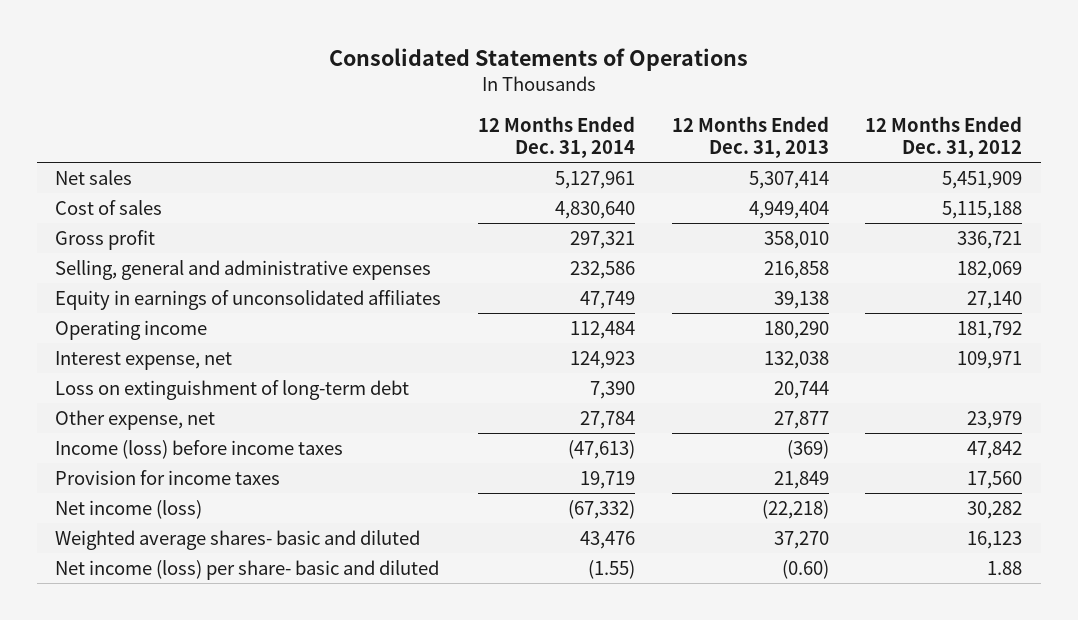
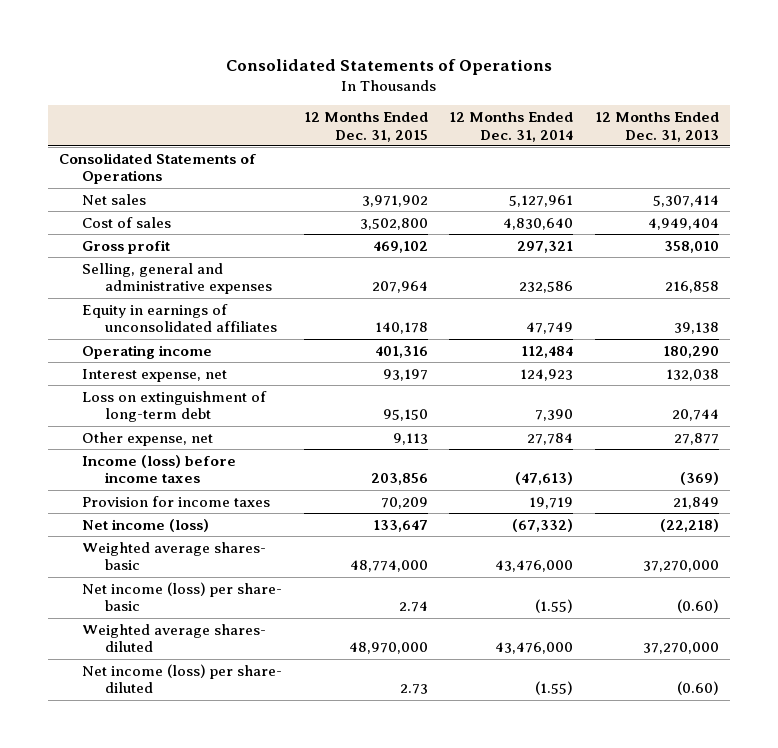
- | 12 Months Ended Dec. 31, 2014 | 12 Months Ended Dec. 31, 2013 | 12 Months Ended Dec. 31, 2012
+ | 12 Months Ended Dec. 31, 2015 | 12 Months Ended Dec. 31, 2014 | 12 Months Ended Dec. 31, 2013
+ Consolidated Statements of Operations
- Weighted average shares- basic and diluted | 43,476 | 37,270 | 16,123
- Net income (loss) per share- basic and diluted | (1.55) | (0.60) | 1.88
+ Weighted average shares- basic | 48,774,000 | 43,476,000 | 37,270,000
+ Net income (loss) per share- basic | 2.74 | (1.55) | (0.60)
+ Weighted average shares- diluted | 48,970,000 | 43,476,000 | 37,270,000
+ Net income (loss) per share- diluted | 2.73 | (1.55) | (0.60)

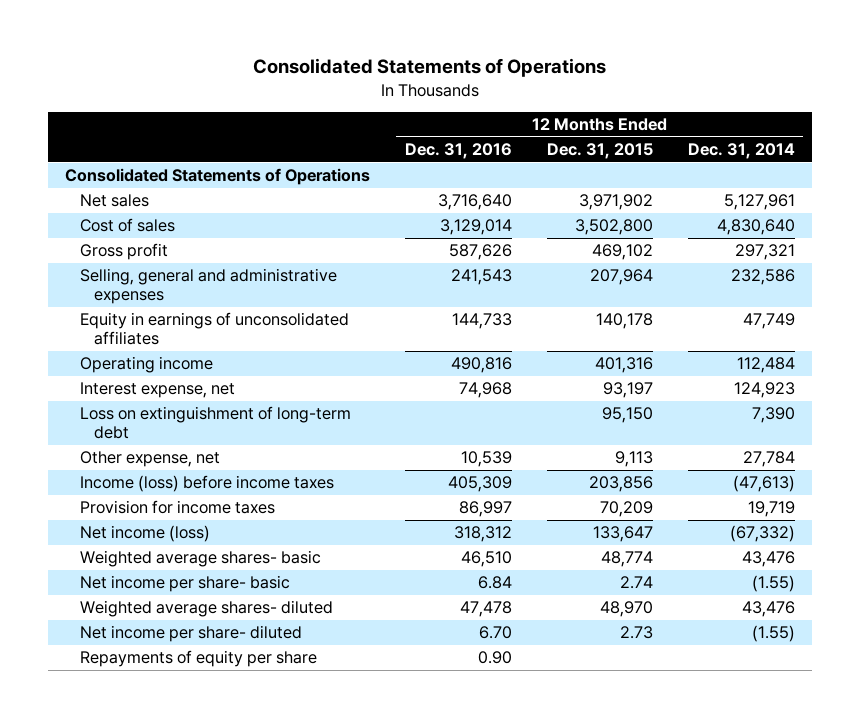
- | 12 Months Ended Dec. 31, 2015 | 12 Months Ended Dec. 31, 2014 | 12 Months Ended Dec. 31, 2013
+ | 12 Months Ended Dec. 31, 2016 | 12 Months Ended Dec. 31, 2015 | 12 Months Ended Dec. 31, 2014
- Weighted average shares- basic | 48,774,000 | 43,476,000 | 37,270,000
- Net income (loss) per share- basic | 2.74 | (1.55) | (0.60)
- Weighted average shares- diluted | 48,970,000 | 43,476,000 | 37,270,000
- Net income (loss) per share- diluted | 2.73 | (1.55) | (0.60)
+ Weighted average shares- basic | 46,510 | 48,774 | 43,476
+ Net income per share- basic | 6.84 | 2.74 | (1.55)
+ Weighted average shares- diluted | 47,478 | 48,970 | 43,476
+ Net income per share- diluted | 6.70 | 2.73 | (1.55)
+ Repayments of equity per share | 0.90 | |

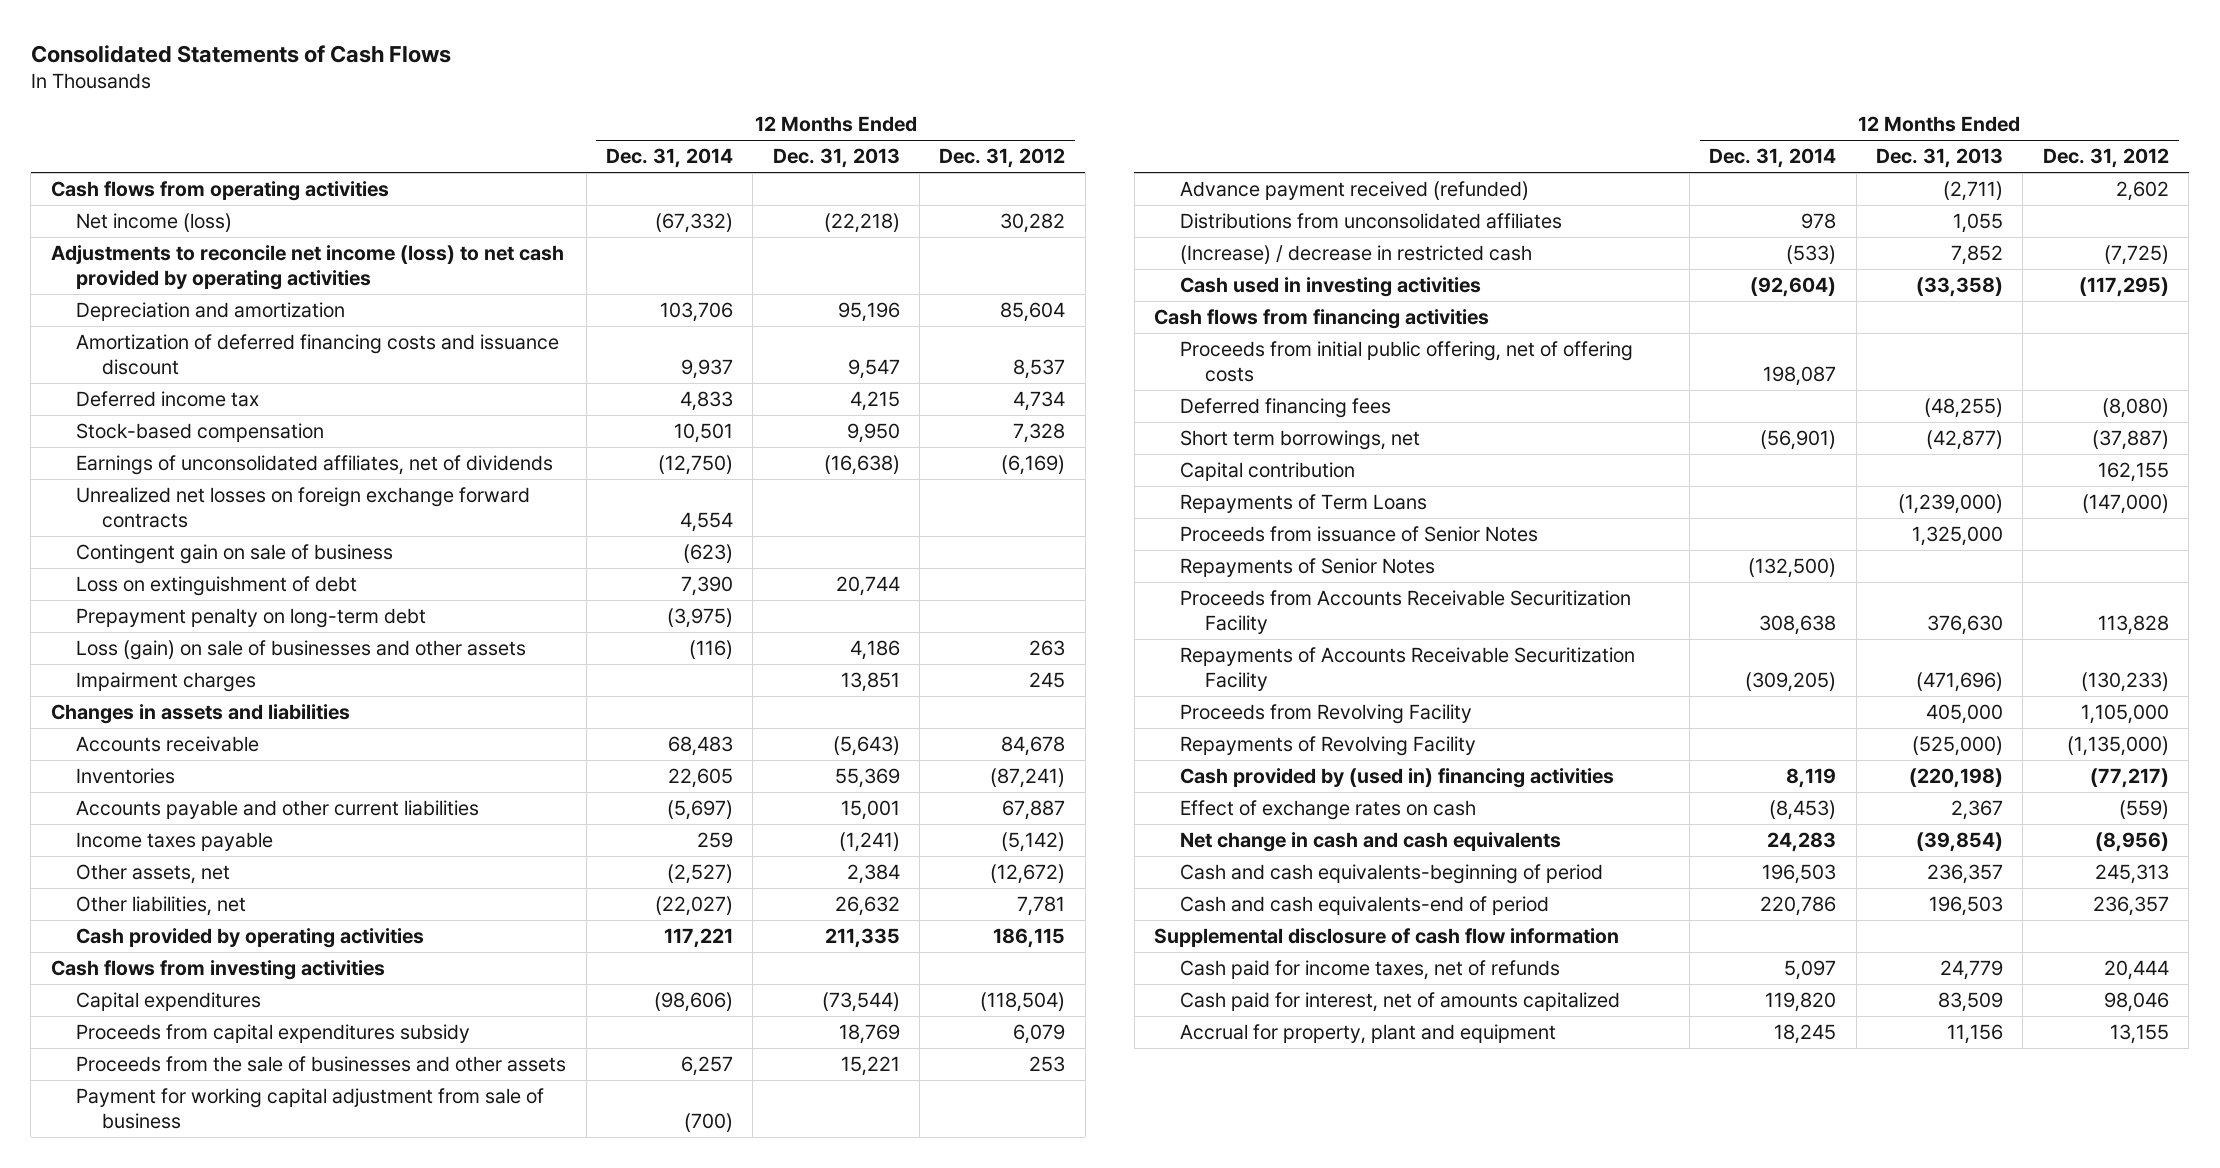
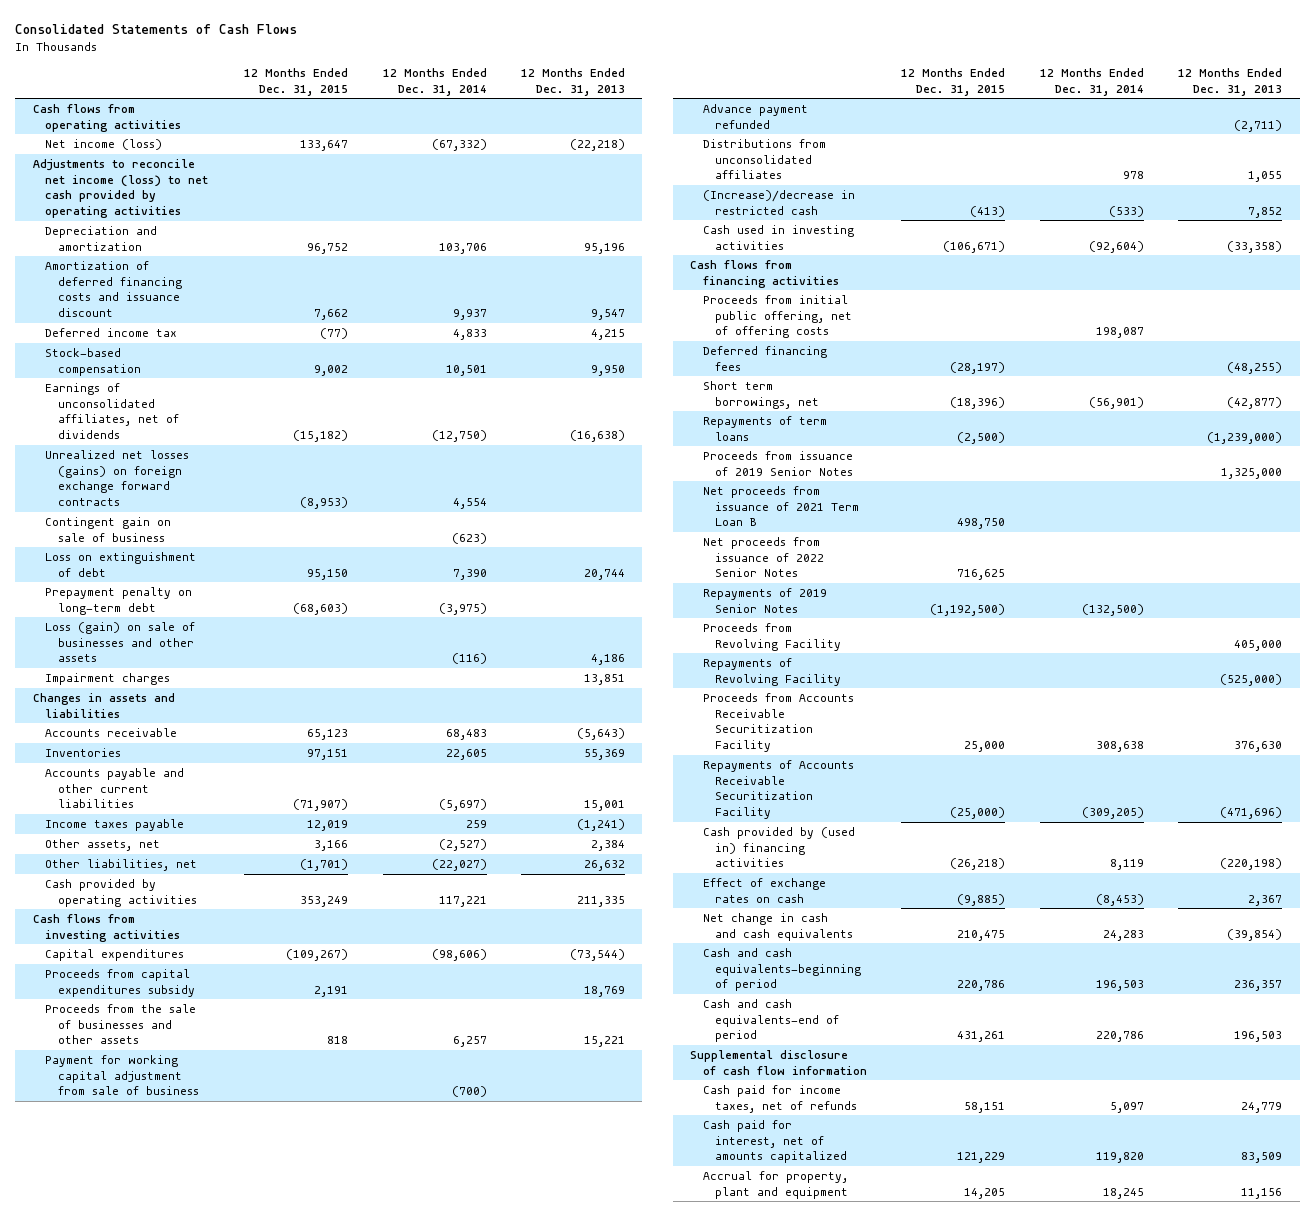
- | 12 Months Ended Dec. 31, 2014 | 12 Months Ended Dec. 31, 2013 | 12 Months Ended Dec. 31, 2012
+ | 12 Months Ended Dec. 31, 2015 | 12 Months Ended Dec. 31, 2014 | 12 Months Ended Dec. 31, 2013
- Unrealized net losses on foreign exchange forward contracts | 4,554 | |
+ Unrealized net losses (gains) on foreign exchange forward contracts | (8,953) | 4,554 |
- Advance payment received (refunded) | | (2,711) | 2,602
+ Advance payment refunded | | | (2,711)
- (Increase) / decrease in restricted cash | (533) | 7,852 | (7,725)
+ (Increase)/decrease in restricted cash | (413) | (533) | 7,852
- Capital contribution | | | 162,155
- Repayments of Term Loans | | (1,239,000) | (147,000)
- Proceeds from issuance of Senior Notes | | 1,325,000 |
- Repayments of Senior Notes | (132,500) | |
+ Repayments of term loans | (2,500) | | (1,239,000)
+ Proceeds from issuance of 2019 Senior Notes | | | 1,325,000
+ Net proceeds from issuance of 2021 Term Loan B | 498,750 | |
+ Net proceeds from issuance of 2022 Senior Notes | 716,625 | |
+ Repayments of 2019 Senior Notes | (1,192,500) | (132,500) |
moved down: Proceeds from Accounts Receivable Securitization Facility | 25,000 | 308,638 | 376,630
moved down: Repayments of Accounts Receivable Securitization Facility | (25,000) | (309,205) | (471,696)

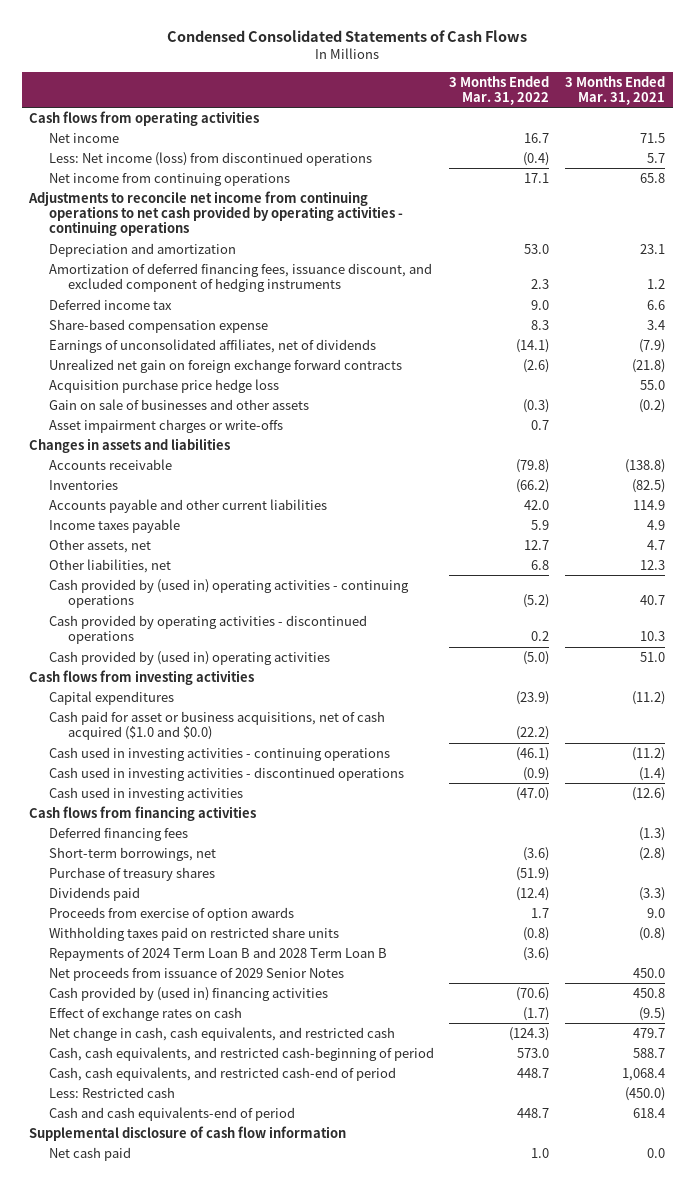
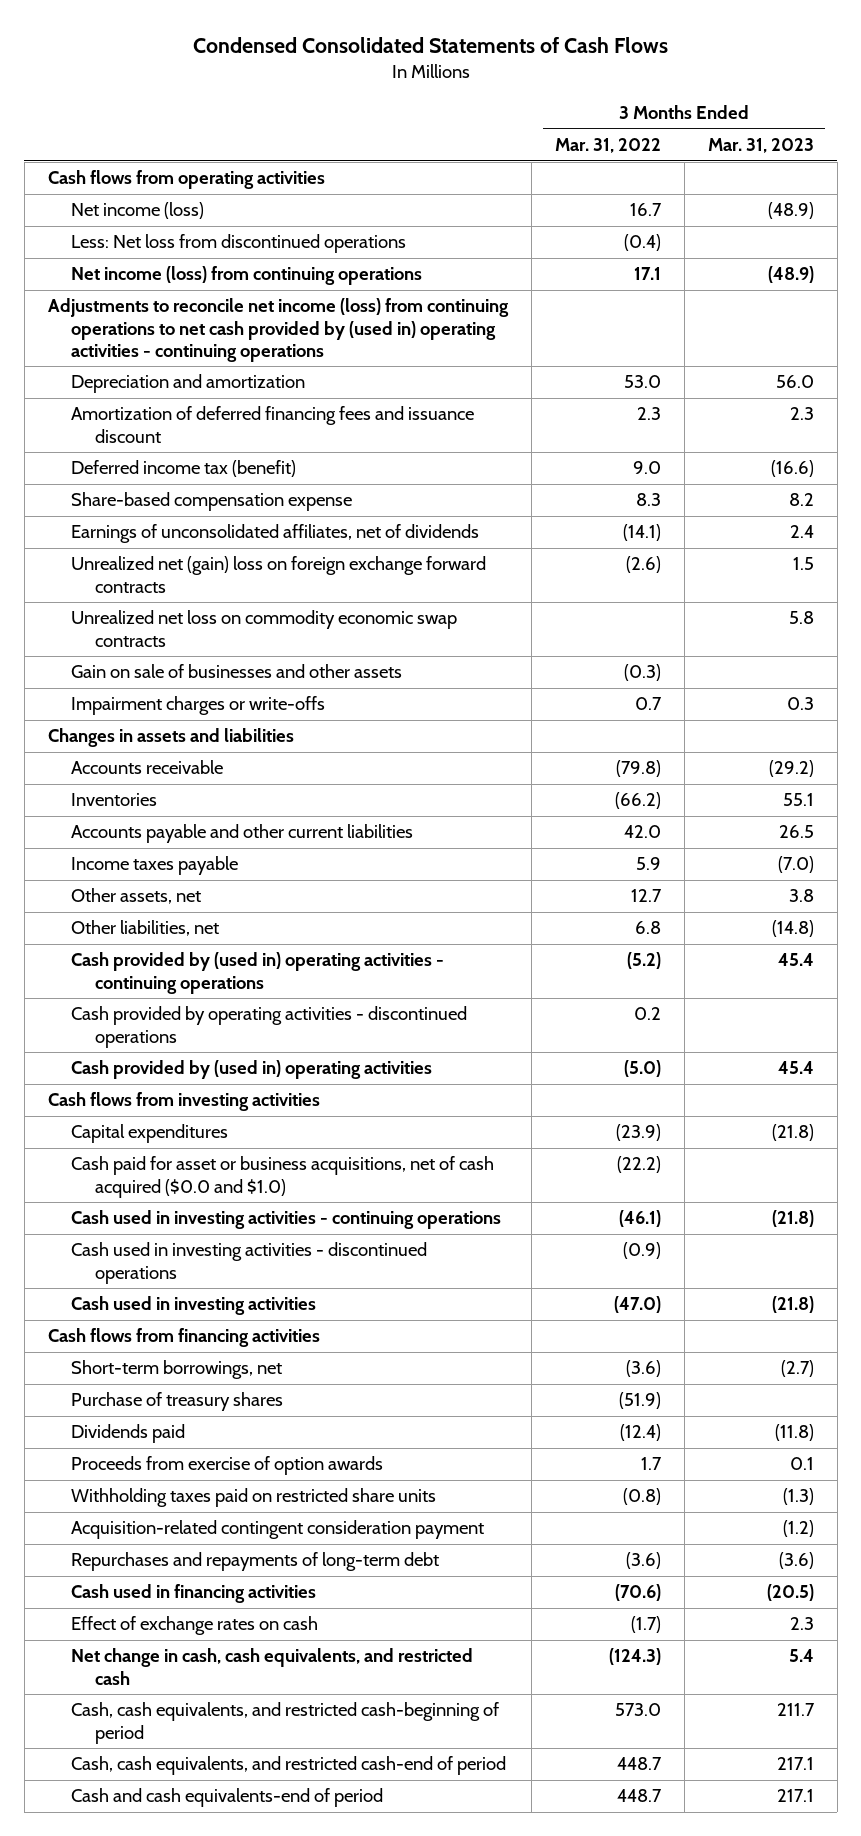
- | 3 Months Ended Mar. 31, 2022 | 3 Months Ended Mar. 31, 2021
+ | 3 Months Ended Mar. 31, 2022 | 3 Months Ended Mar. 31, 2023
- Net income | 16.7 | 71.5
- Less: Net income (loss) from discontinued operations | (0.4) | 5.7
- Net income from continuing operations | 17.1 | 65.8
- Adjustments to reconcile net income from continuing operations to net cash provided by operating activities - continuing operations
+ Net income (loss) | 16.7 | (48.9)
+ Less: Net loss from discontinued operations | (0.4) |
+ Net income (loss) from continuing operations | 17.1 | (48.9)
+ Adjustments to reconcile net income (loss) from continuing operations to net cash provided by (used in) operating activities - continuing operations
- Amortization of deferred financing fees, issuance discount, and excluded component of hedging instruments | 2.3 | 1.2
- Deferred income tax | 9.0 | 6.6
+ Amortization of deferred financing fees and issuance discount | 2.3 | 2.3
+ Deferred income tax (benefit) | 9.0 | (16.6)
- Unrealized net gain on foreign exchange forward contracts | (2.6) | (21.8)
- Acquisition purchase price hedge loss | | 55.0
+ Unrealized net (gain) loss on foreign exchange forward contracts | (2.6) | 1.5
+ Unrealized net loss on commodity economic swap contracts | | 5.8
- Asset impairment charges or write-offs | 0.7 |
+ Impairment charges or write-offs | 0.7 | 0.3
- Cash paid for asset or business acquisitions, net of cash acquired ($1.0 and $0.0) | (22.2) |
+ Cash paid for asset or business acquisitions, net of cash acquired ($0.0 and $1.0) | (22.2) |
- Deferred financing fees | | (1.3)
- Repayments of 2024 Term Loan B and 2028 Term Loan B | (3.6) |
- Net proceeds from issuance of 2029 Senior Notes | | 450.0
- Cash provided by (used in) financing activities | (70.6) | 450.8
+ Acquisition-related contingent consideration payment | | (1.2)
+ Repurchases and repayments of long-term debt | (3.6) | (3.6)
+ Cash used in financing activities | (70.6) | (20.5)
- Less: Restricted cash | | (450.0)
- Supplemental disclosure of cash flow information
- Net cash paid | 1.0 | 0.0

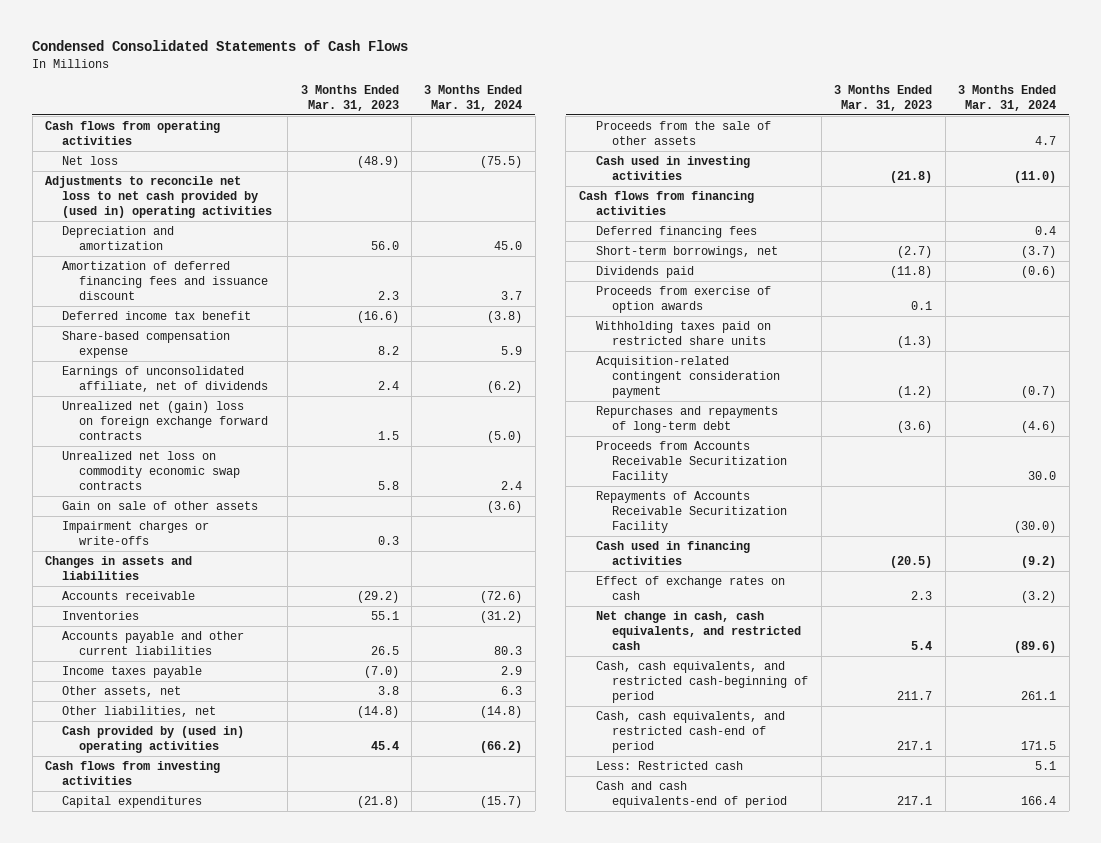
- | 3 Months Ended Mar. 31, 2022 | 3 Months Ended Mar. 31, 2023
+ | 3 Months Ended Mar. 31, 2023 | 3 Months Ended Mar. 31, 2024
- Net income (loss) | 16.7 | (48.9)
- Less: Net loss from discontinued operations | (0.4) |
- Net income (loss) from continuing operations | 17.1 | (48.9)
- Adjustments to reconcile net income (loss) from continuing operations to net cash provided by (used in) operating activities - continuing operations
+ Net loss | (48.9) | (75.5)
+ Adjustments to reconcile net loss to net cash provided by (used in) operating activities
- Deferred income tax (benefit) | 9.0 | (16.6)
+ Deferred income tax benefit | (16.6) | (3.8)
- Earnings of unconsolidated affiliates, net of dividends | (14.1) | 2.4
+ Earnings of unconsolidated affiliate, net of dividends | 2.4 | (6.2)
- Gain on sale of businesses and other assets | (0.3) |
+ Gain on sale of other assets | | (3.6)
- Cash provided by (used in) operating activities - continuing operations | (5.2) | 45.4
- Cash provided by operating activities - discontinued operations | 0.2 |
- Cash paid for asset or business acquisitions, net of cash acquired ($0.0 and $1.0) | (22.2) |
- Cash used in investing activities - continuing operations | (46.1) | (21.8)
- Cash used in investing activities - discontinued operations | (0.9) |
+ Proceeds from the sale of other assets | | 4.7
+ Deferred financing fees | | 0.4
- Purchase of treasury shares | (51.9) |
+ Proceeds from Accounts Receivable Securitization Facility | | 30.0
+ Repayments of Accounts Receivable Securitization Facility | | (30.0)
+ Less: Restricted cash | | 5.1

